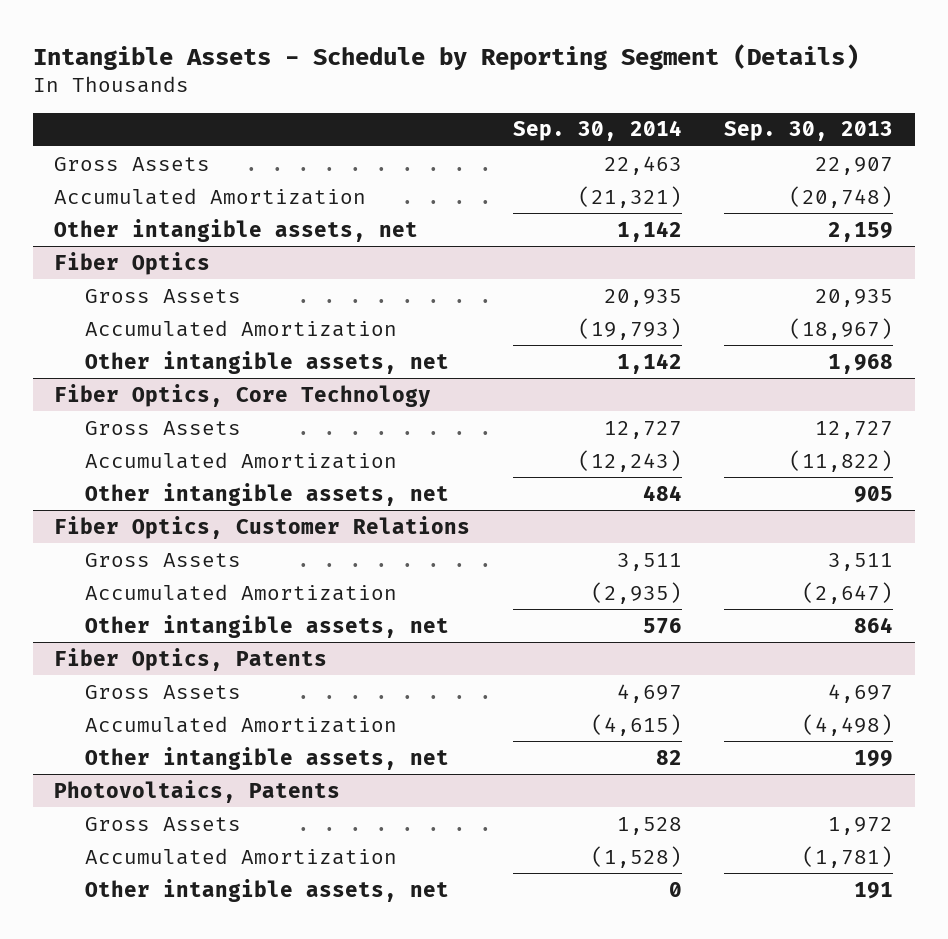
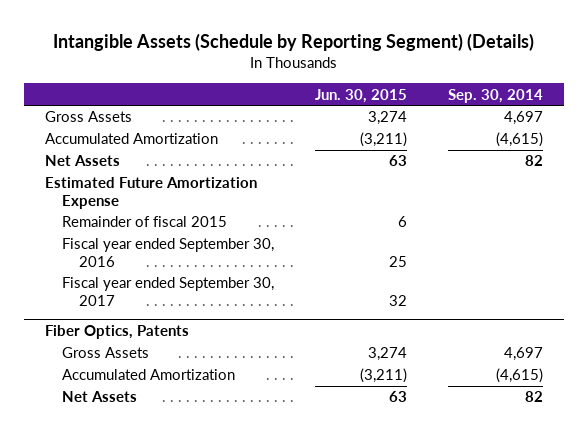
- Intangible Assets - Schedule by Reporting Segment (Details)
+ Intangible Assets (Schedule by Reporting Segment) (Details)
- | Sep. 30, 2014 | Sep. 30, 2013
+ | Jun. 30, 2015 | Sep. 30, 2014
- Gross Assets | 22,463 | 22,907
- Accumulated Amortization | (21,321) | (20,748)
- Other intangible assets, net | 1,142 | 2,159
- Fiber Optics
- Gross Assets | 20,935 | 20,935
- Accumulated Amortization | (19,793) | (18,967)
- Other intangible assets, net | 1,142 | 1,968
- Fiber Optics, Core Technology
- Gross Assets | 12,727 | 12,727
- Accumulated Amortization | (12,243) | (11,822)
- Other intangible assets, net | 484 | 905
- Fiber Optics, Customer Relations
- Gross Assets | 3,511 | 3,511
- Accumulated Amortization | (2,935) | (2,647)
- Other intangible assets, net | 576 | 864
+ Gross Assets | 3,274 | 4,697
+ Accumulated Amortization | (3,211) | (4,615)
+ Net Assets | 63 | 82
+ Estimated Future Amortization Expense
+ Remainder of fiscal 2015 | 6 |
+ Fiscal year ended September 30, 2016 | 25 |
+ Fiscal year ended September 30, 2017 | 32 |
@ Fiber Optics, Patents
- Other intangible assets, net | 82 | 199
- Photovoltaics, Patents
- Gross Assets | 1,528 | 1,972
- Accumulated Amortization | (1,528) | (1,781)
- Other intangible assets, net | 0 | 191
@ Fiber Optics, Patents
+ Net Assets | 63 | 82

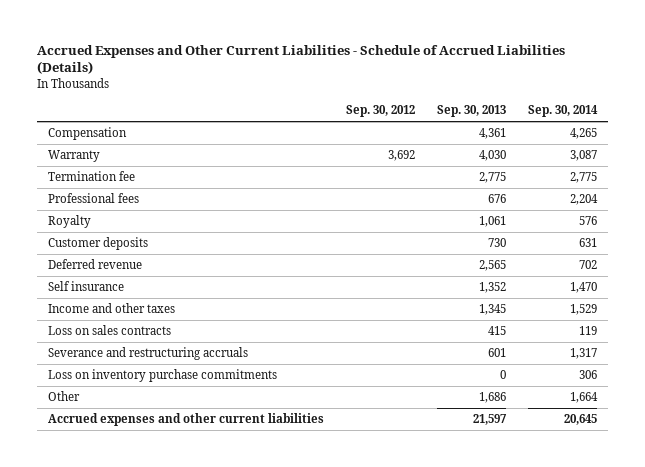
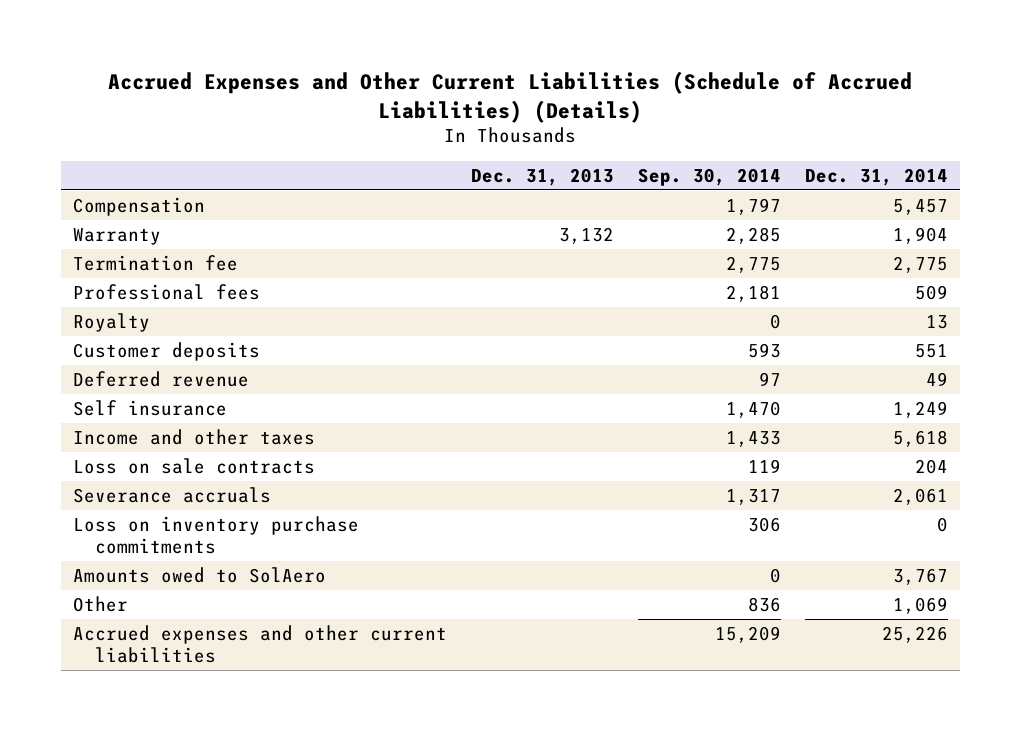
- Accrued Expenses and Other Current Liabilities - Schedule of Accrued Liabilities (Details)
+ Accrued Expenses and Other Current Liabilities (Schedule of Accrued Liabilities) (Details)
- | Sep. 30, 2012 | Sep. 30, 2013 | Sep. 30, 2014
+ | Dec. 31, 2013 | Sep. 30, 2014 | Dec. 31, 2014
- Compensation | | 4,361 | 4,265
- Warranty | 3,692 | 4,030 | 3,087
+ Compensation | | 1,797 | 5,457
+ Warranty | 3,132 | 2,285 | 1,904
- Professional fees | | 676 | 2,204
- Royalty | | 1,061 | 576
- Customer deposits | | 730 | 631
- Deferred revenue | | 2,565 | 702
+ Professional fees | | 2,181 | 509
+ Royalty | | 0 | 13
+ Customer deposits | | 593 | 551
+ Deferred revenue | | 97 | 49
- Income and other taxes | | 1,345 | 1,529
- Loss on sales contracts | | 415 | 119
- Severance and restructuring accruals | | 601 | 1,317
+ Income and other taxes | | 1,433 | 5,618
+ Loss on sale contracts | | 119 | 204
+ Severance accruals | | 1,317 | 2,061
- Other | | 1,686 | 1,664
- Accrued expenses and other current liabilities | | 21,597 | 20,645
+ Amounts owed to SolAero | | 0 | 3,767
+ Other | | 836 | 1,069
+ Accrued expenses and other current liabilities | | 15,209 | 25,226

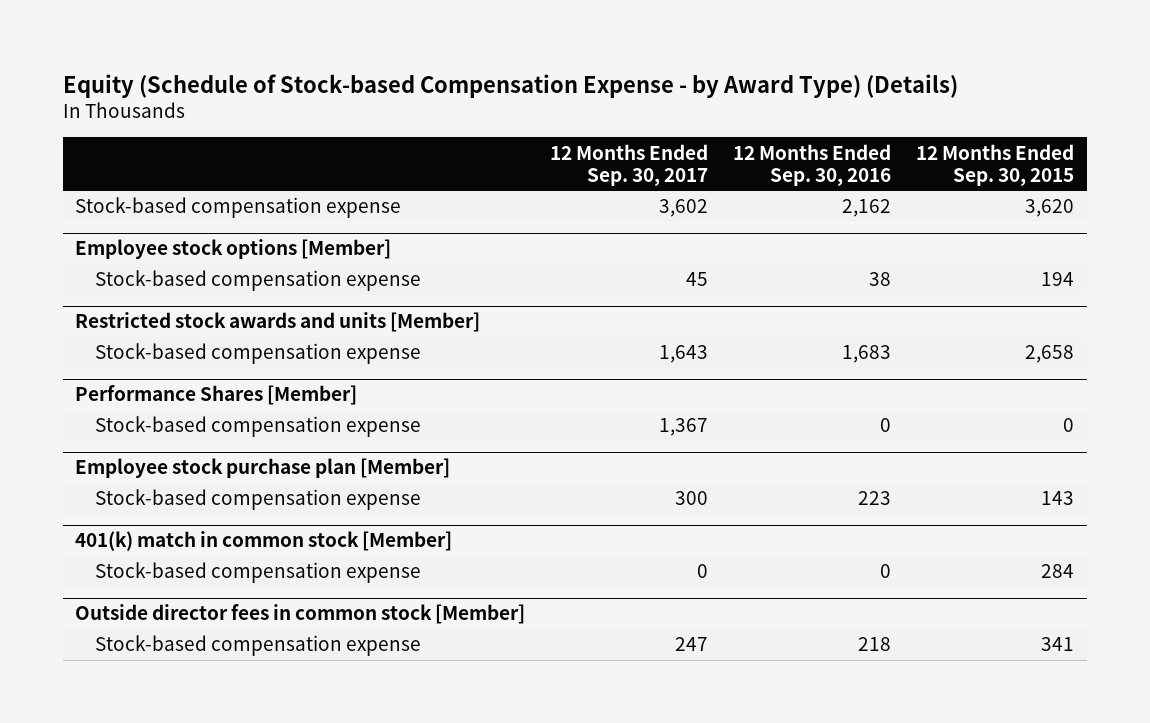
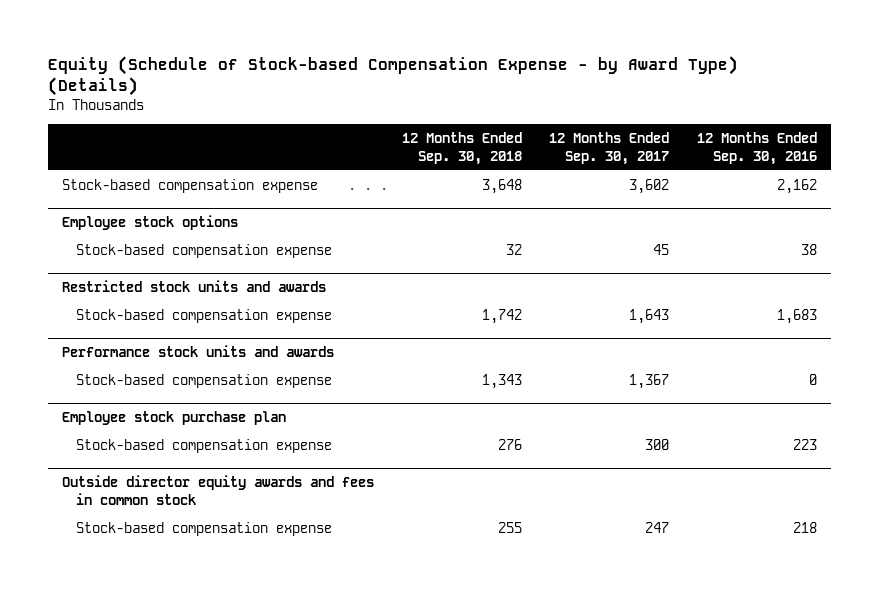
- | 12 Months Ended Sep. 30, 2017 | 12 Months Ended Sep. 30, 2016 | 12 Months Ended Sep. 30, 2015
+ | 12 Months Ended Sep. 30, 2018 | 12 Months Ended Sep. 30, 2017 | 12 Months Ended Sep. 30, 2016
- Employee stock options [Member]
+ Employee stock options
- Restricted stock awards and units [Member]
+ Restricted stock units and awards
- Performance Shares [Member]
+ Performance stock units and awards
- Employee stock purchase plan [Member]
+ Employee stock purchase plan
- 401(k) match in common stock [Member]
- Stock-based compensation expense | 0 | 0 | 284
- Outside director fees in common stock [Member]
+ Outside director equity awards and fees in common stock

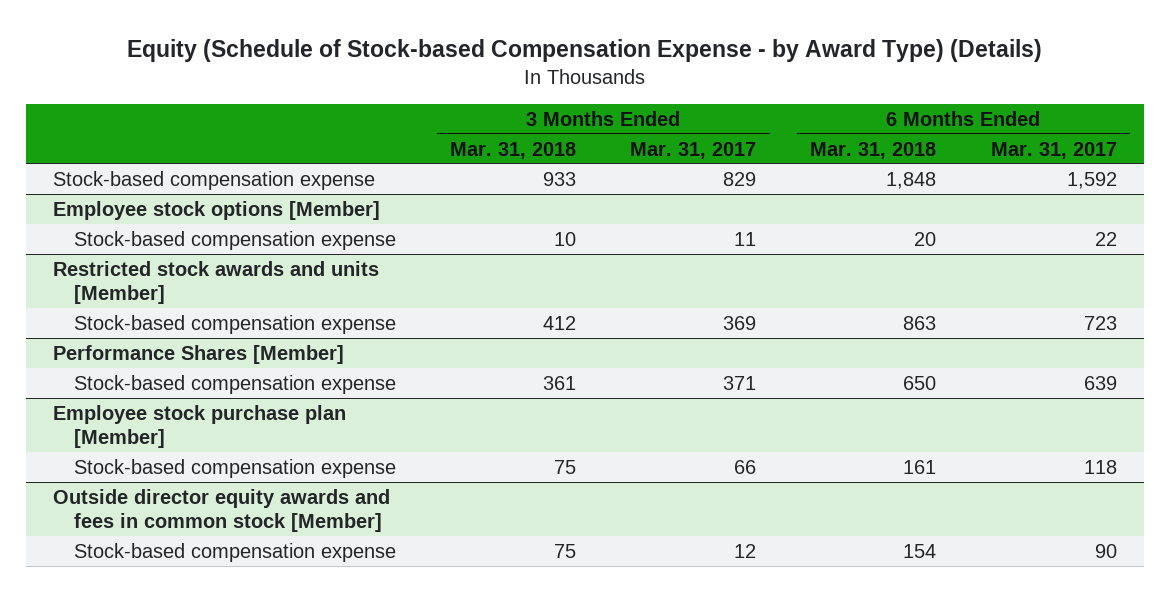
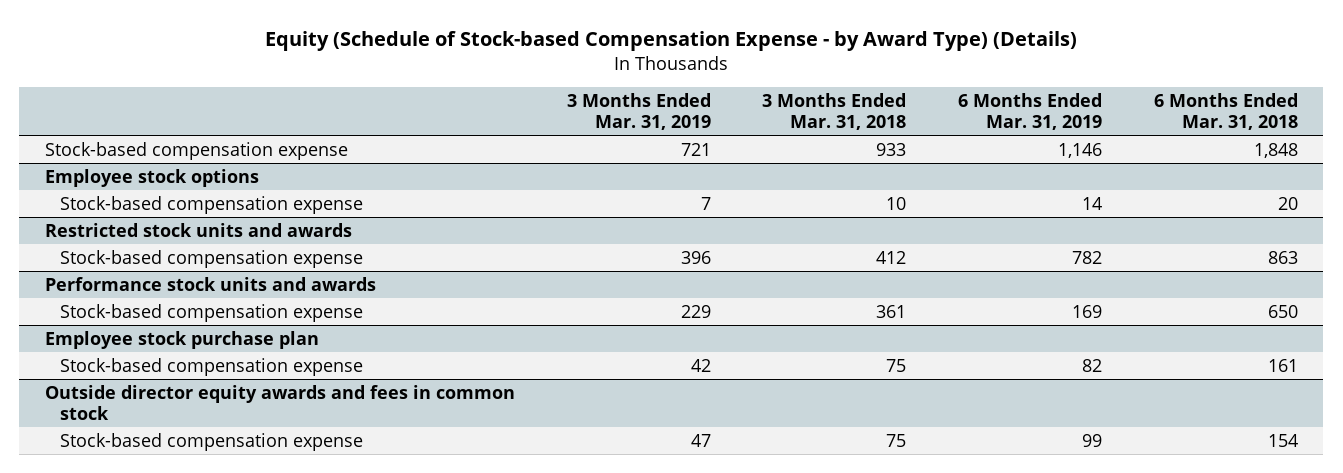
- | 3 Months Ended Mar. 31, 2018 | 3 Months Ended Mar. 31, 2017 | 6 Months Ended Mar. 31, 2018 | 6 Months Ended Mar. 31, 2017
+ | 3 Months Ended Mar. 31, 2019 | 3 Months Ended Mar. 31, 2018 | 6 Months Ended Mar. 31, 2019 | 6 Months Ended Mar. 31, 2018
- Employee stock options [Member]
+ Employee stock options
- Restricted stock awards and units [Member]
+ Restricted stock units and awards
- Performance Shares [Member]
+ Performance stock units and awards
- Employee stock purchase plan [Member]
+ Employee stock purchase plan
- Outside director equity awards and fees in common stock [Member]
+ Outside director equity awards and fees in common stock

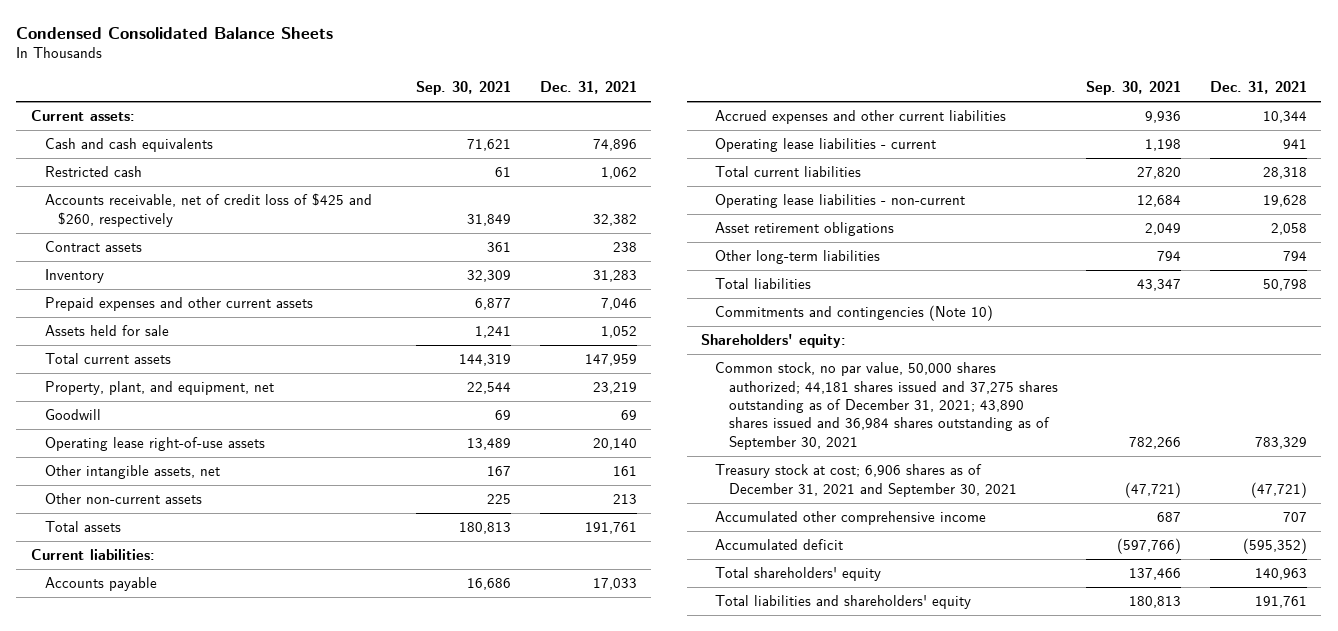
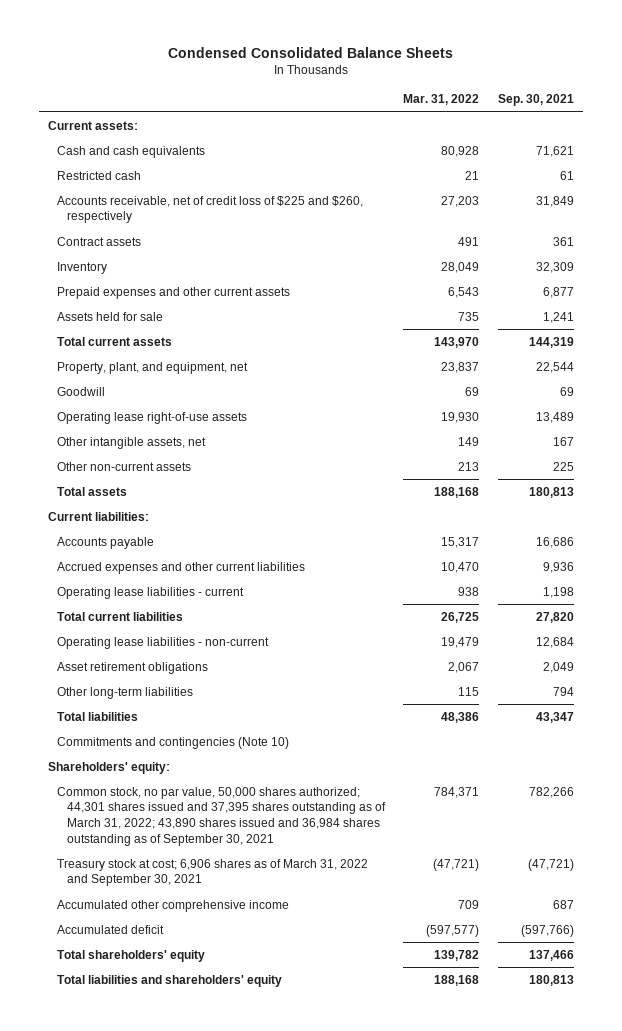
- | Sep. 30, 2021 | Dec. 31, 2021
+ | Mar. 31, 2022 | Sep. 30, 2021
- Accounts receivable, net of credit loss of $425 and $260, respectively | 31,849 | 32,382
+ Accounts receivable, net of credit loss of $225 and $260, respectively | 27,203 | 31,849
- Common stock, no par value, 50,000 shares authorized; 44,181 shares issued and 37,275 shares outstanding as of December 31, 2021; 43,890 shares issued and 36,984 shares outstanding as of September 30, 2021 | 782,266 | 783,329
- Treasury stock at cost; 6,906 shares as of December 31, 2021 and September 30, 2021 | (47,721) | (47,721)
+ Common stock, no par value, 50,000 shares authorized; 44,301 shares issued and 37,395 shares outstanding as of March 31, 2022; 43,890 shares issued and 36,984 shares outstanding as of September 30, 2021 | 784,371 | 782,266
+ Treasury stock at cost; 6,906 shares as of March 31, 2022 and September 30, 2021 | (47,721) | (47,721)

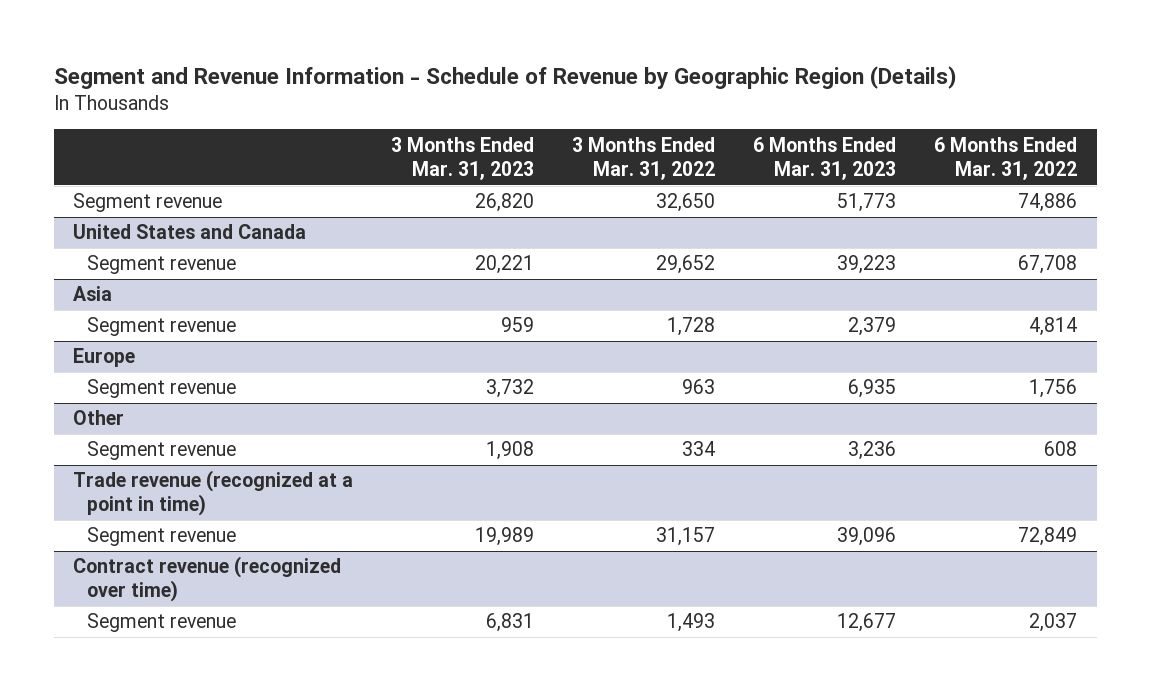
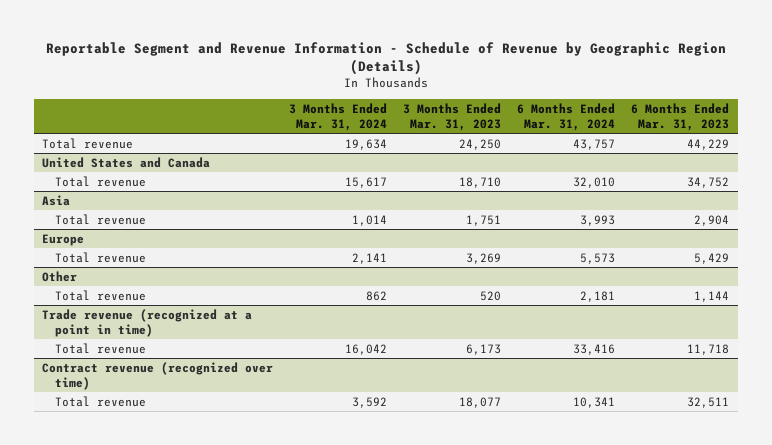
- Segment and Revenue Information - Schedule of Revenue by Geographic Region (Details)
+ Reportable Segment and Revenue Information - Schedule of Revenue by Geographic Region (Details)
- | 3 Months Ended Mar. 31, 2023 | 3 Months Ended Mar. 31, 2022 | 6 Months Ended Mar. 31, 2023 | 6 Months Ended Mar. 31, 2022
+ | 3 Months Ended Mar. 31, 2024 | 3 Months Ended Mar. 31, 2023 | 6 Months Ended Mar. 31, 2024 | 6 Months Ended Mar. 31, 2023
- Segment revenue | 26,820 | 32,650 | 51,773 | 74,886
+ Total revenue | 19,634 | 24,250 | 43,757 | 44,229
@ United States and Canada
- Segment revenue | 20,221 | 29,652 | 39,223 | 67,708
+ Total revenue | 15,617 | 18,710 | 32,010 | 34,752
@ Asia
- Segment revenue | 959 | 1,728 | 2,379 | 4,814
+ Total revenue | 1,014 | 1,751 | 3,993 | 2,904
@ Europe
- Segment revenue | 3,732 | 963 | 6,935 | 1,756
+ Total revenue | 2,141 | 3,269 | 5,573 | 5,429
@ Other
- Segment revenue | 1,908 | 334 | 3,236 | 608
+ Total revenue | 862 | 520 | 2,181 | 1,144
@ Trade revenue (recognized at a point in time)
- Segment revenue | 19,989 | 31,157 | 39,096 | 72,849
+ Total revenue | 16,042 | 6,173 | 33,416 | 11,718
@ Contract revenue (recognized over time)
- Segment revenue | 6,831 | 1,493 | 12,677 | 2,037
+ Total revenue | 3,592 | 18,077 | 10,341 | 32,511

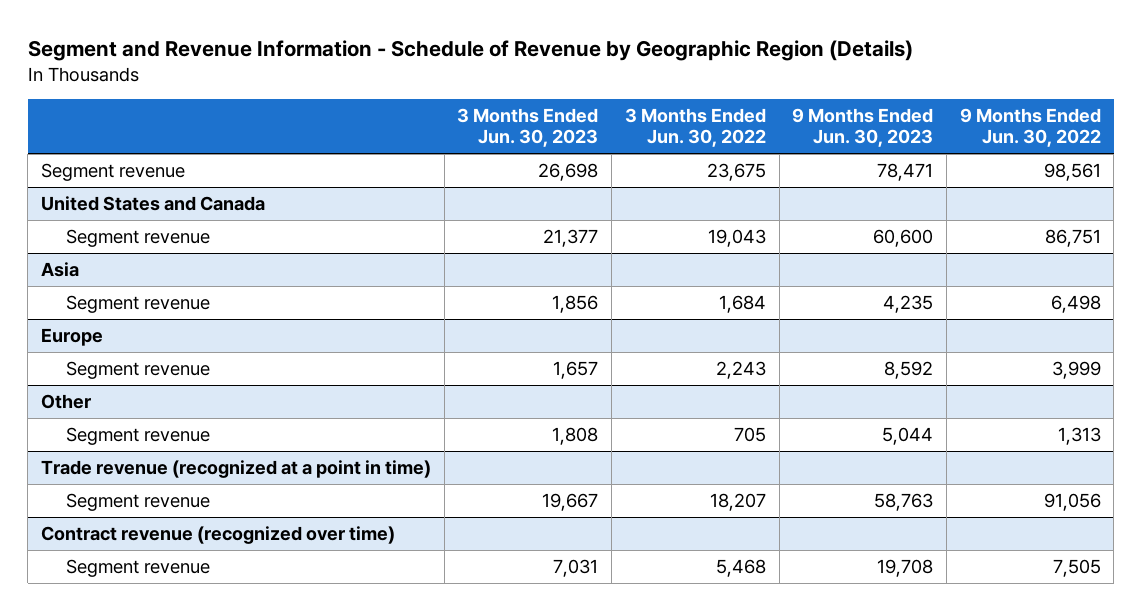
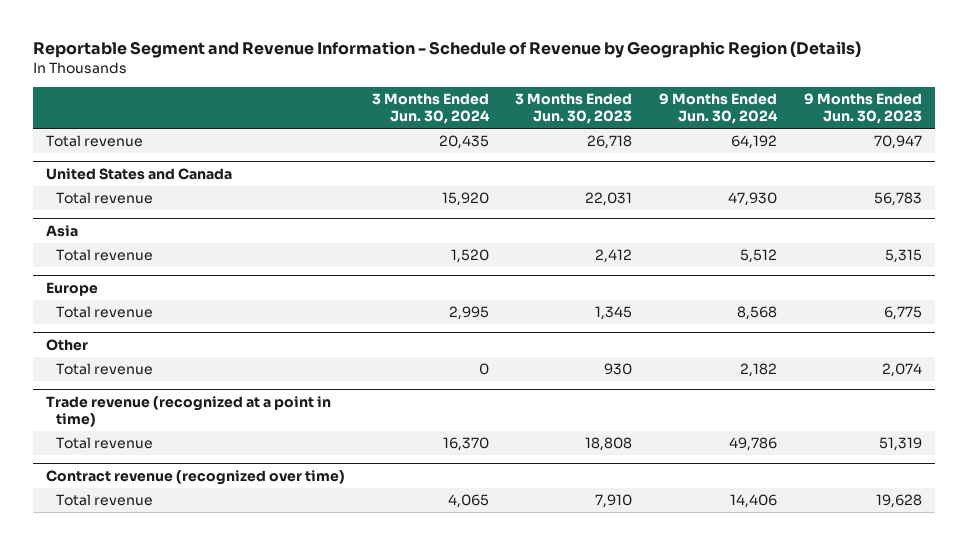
- Segment and Revenue Information - Schedule of Revenue by Geographic Region (Details)
+ Reportable Segment and Revenue Information - Schedule of Revenue by Geographic Region (Details)
- | 3 Months Ended Jun. 30, 2023 | 3 Months Ended Jun. 30, 2022 | 9 Months Ended Jun. 30, 2023 | 9 Months Ended Jun. 30, 2022
+ | 3 Months Ended Jun. 30, 2024 | 3 Months Ended Jun. 30, 2023 | 9 Months Ended Jun. 30, 2024 | 9 Months Ended Jun. 30, 2023
- Segment revenue | 26,698 | 23,675 | 78,471 | 98,561
+ Total revenue | 20,435 | 26,718 | 64,192 | 70,947
@ United States and Canada
- Segment revenue | 21,377 | 19,043 | 60,600 | 86,751
+ Total revenue | 15,920 | 22,031 | 47,930 | 56,783
@ Asia
- Segment revenue | 1,856 | 1,684 | 4,235 | 6,498
+ Total revenue | 1,520 | 2,412 | 5,512 | 5,315
@ Europe
- Segment revenue | 1,657 | 2,243 | 8,592 | 3,999
+ Total revenue | 2,995 | 1,345 | 8,568 | 6,775
@ Other
- Segment revenue | 1,808 | 705 | 5,044 | 1,313
+ Total revenue | 0 | 930 | 2,182 | 2,074
@ Trade revenue (recognized at a point in time)
- Segment revenue | 19,667 | 18,207 | 58,763 | 91,056
+ Total revenue | 16,370 | 18,808 | 49,786 | 51,319
@ Contract revenue (recognized over time)
- Segment revenue | 7,031 | 5,468 | 19,708 | 7,505
+ Total revenue | 4,065 | 7,910 | 14,406 | 19,628

